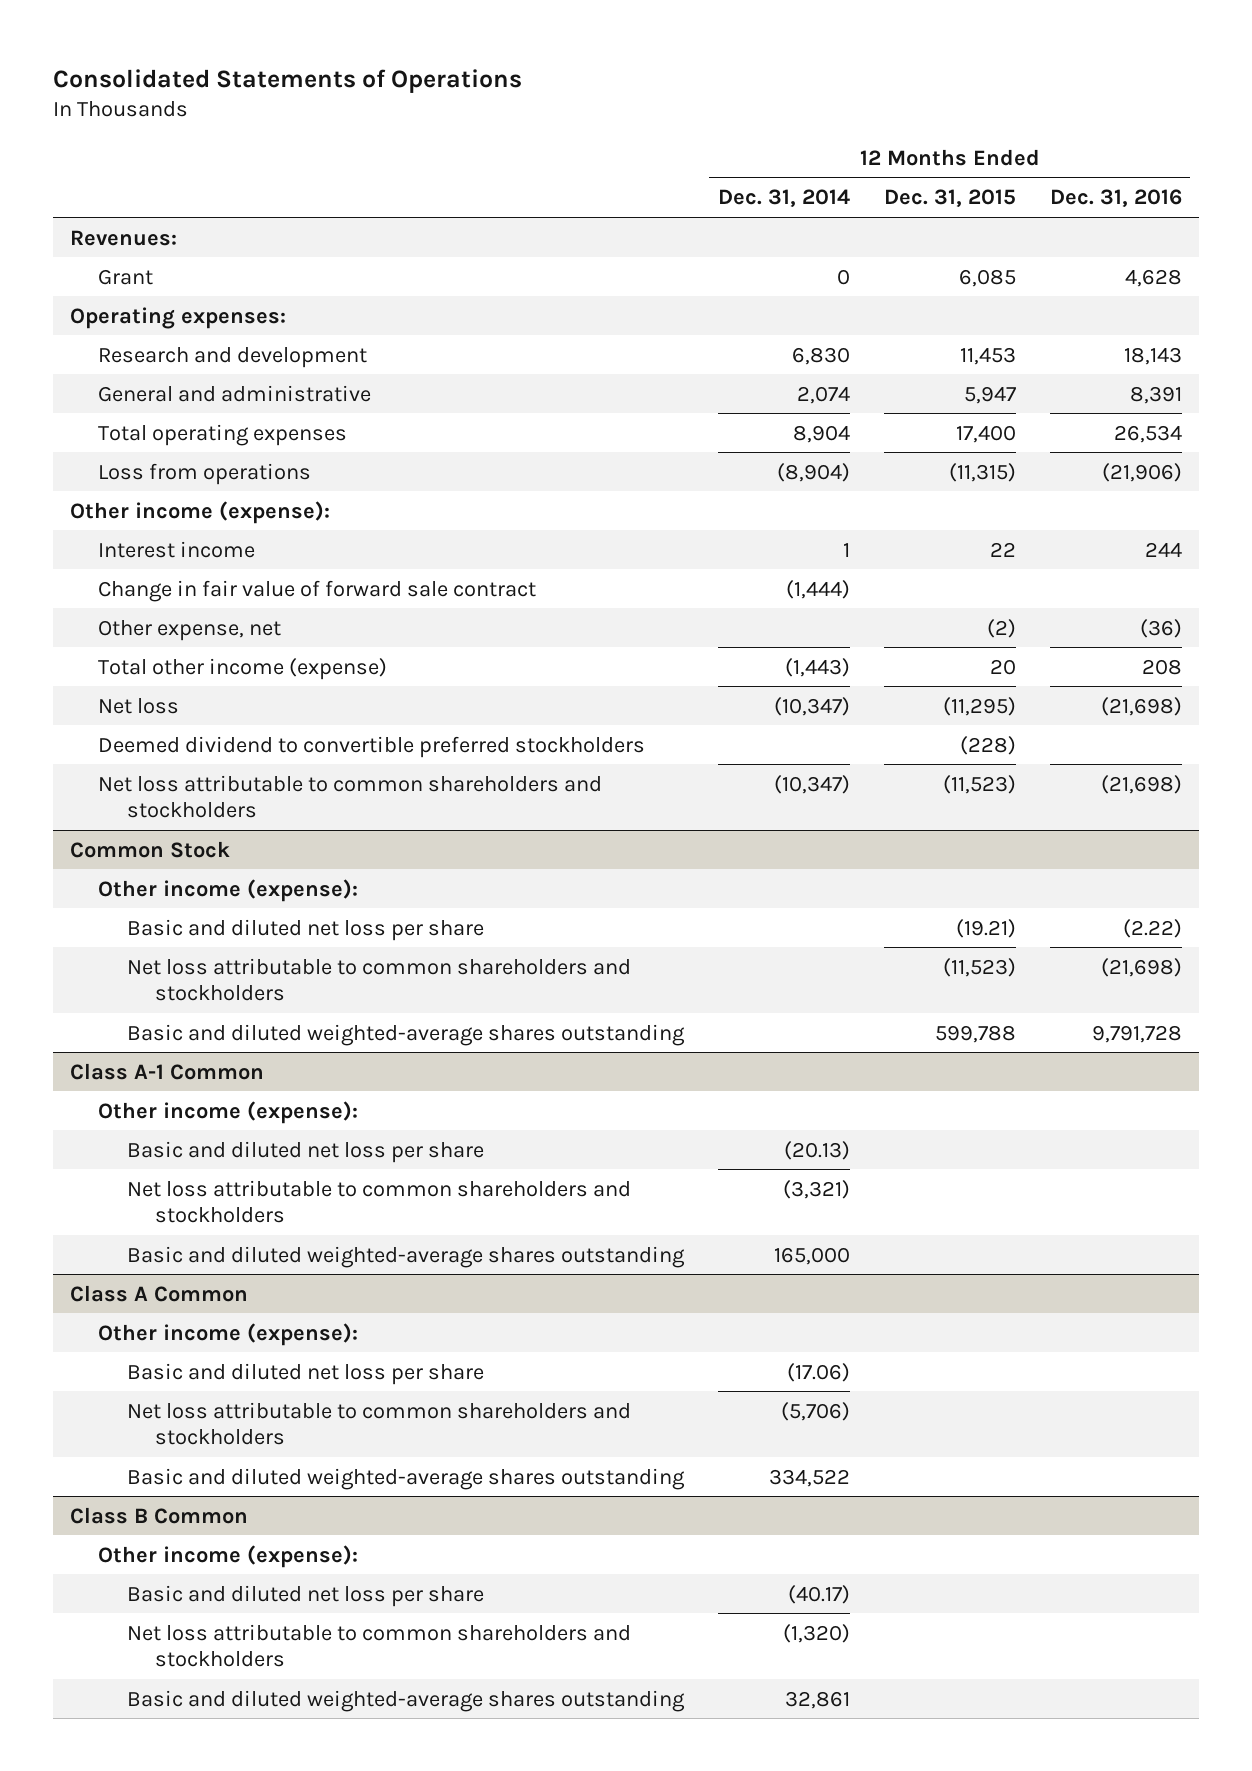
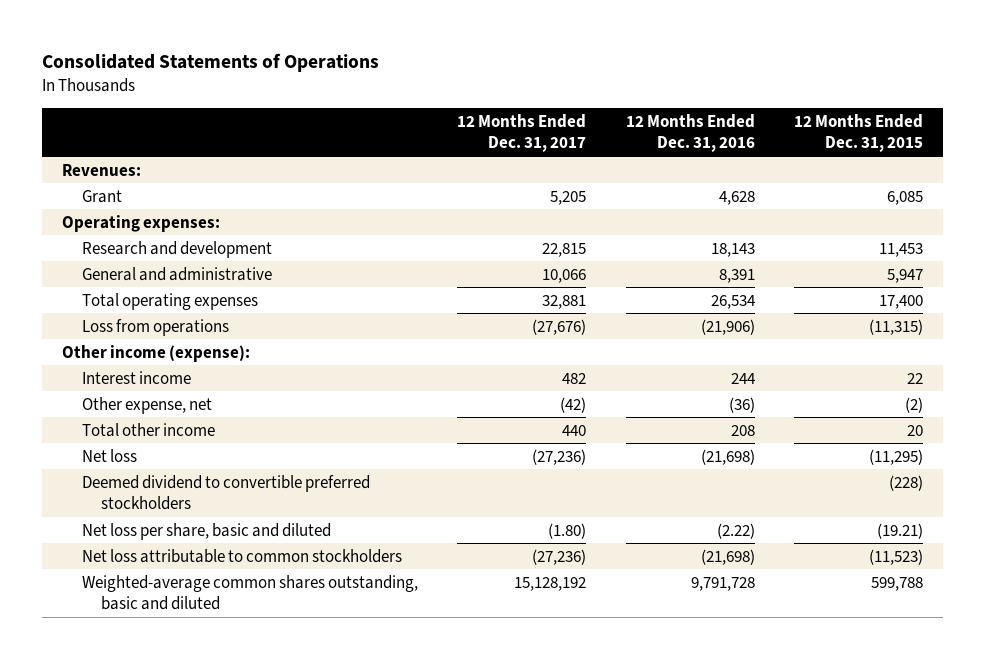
- | 12 Months Ended Dec. 31, 2014 | 12 Months Ended Dec. 31, 2015 | 12 Months Ended Dec. 31, 2016
+ | 12 Months Ended Dec. 31, 2017 | 12 Months Ended Dec. 31, 2016 | 12 Months Ended Dec. 31, 2015
- Change in fair value of forward sale contract | (1,444) | |
- Total other income (expense) | (1,443) | 20 | 208
+ Total other income | 440 | 208 | 20
- Net loss attributable to common shareholders and stockholders | (10,347) | (11,523) | (21,698)
- Common Stock
- Other income (expense):
- Basic and diluted net loss per share | | (19.21) | (2.22)
- Net loss attributable to common shareholders and stockholders | | (11,523) | (21,698)
- Basic and diluted weighted-average shares outstanding | | 599,788 | 9,791,728
- Class A-1 Common
- Other income (expense):
- Basic and diluted net loss per share | (20.13) | |
- Net loss attributable to common shareholders and stockholders | (3,321) | |
- Basic and diluted weighted-average shares outstanding | 165,000 | |
- Class A Common
- Other income (expense):
- Basic and diluted net loss per share | (17.06) | |
- Net loss attributable to common shareholders and stockholders | (5,706) | |
- Basic and diluted weighted-average shares outstanding | 334,522 | |
- Class B Common
- Other income (expense):
- Basic and diluted net loss per share | (40.17) | |
- Net loss attributable to common shareholders and stockholders | (1,320) | |
- Basic and diluted weighted-average shares outstanding | 32,861 | |
+ Net loss per share, basic and diluted | (1.80) | (2.22) | (19.21)
+ Net loss attributable to common stockholders | (27,236) | (21,698) | (11,523)
+ Weighted-average common shares outstanding, basic and diluted | 15,128,192 | 9,791,728 | 599,788

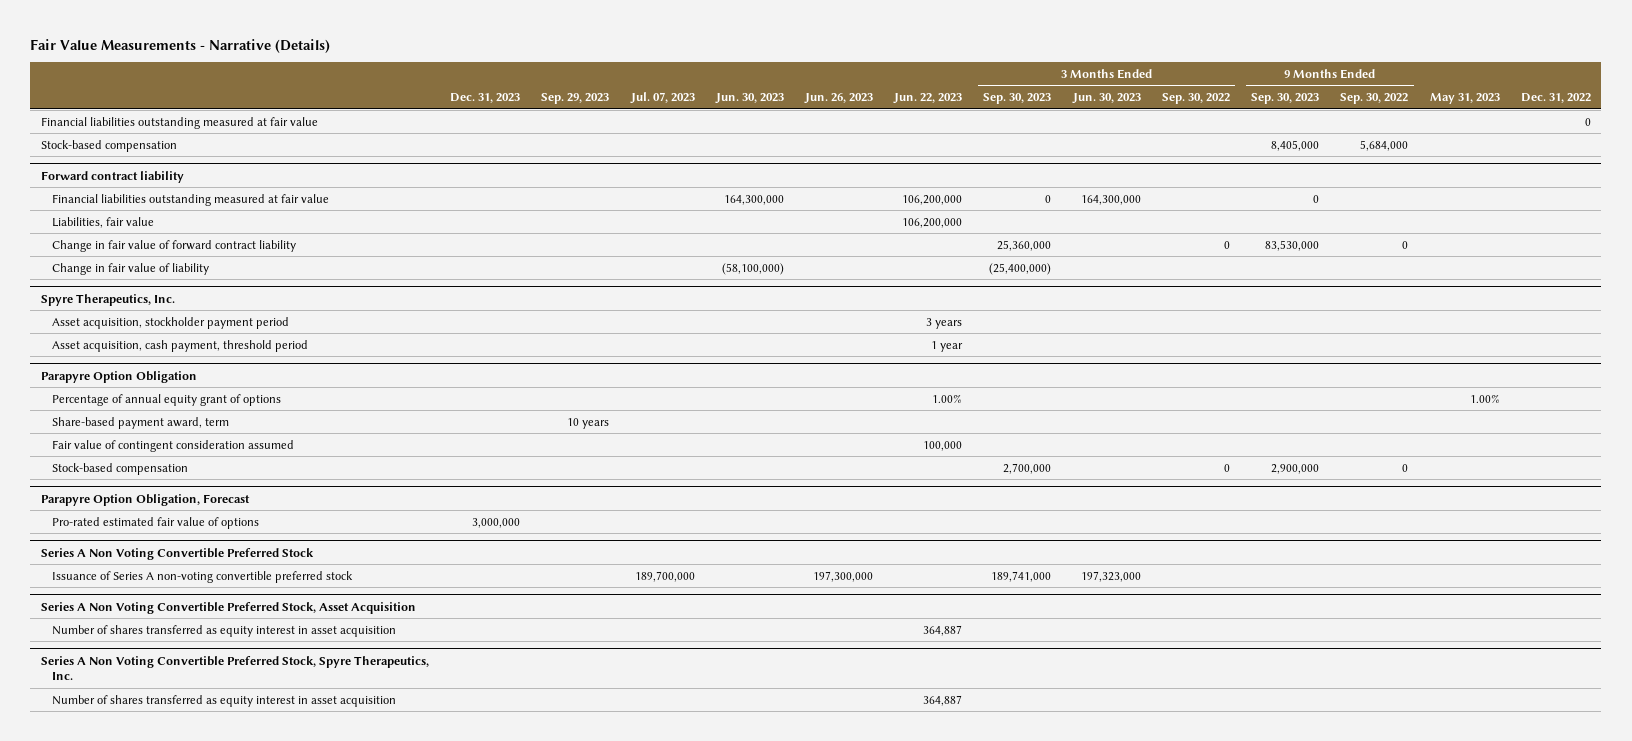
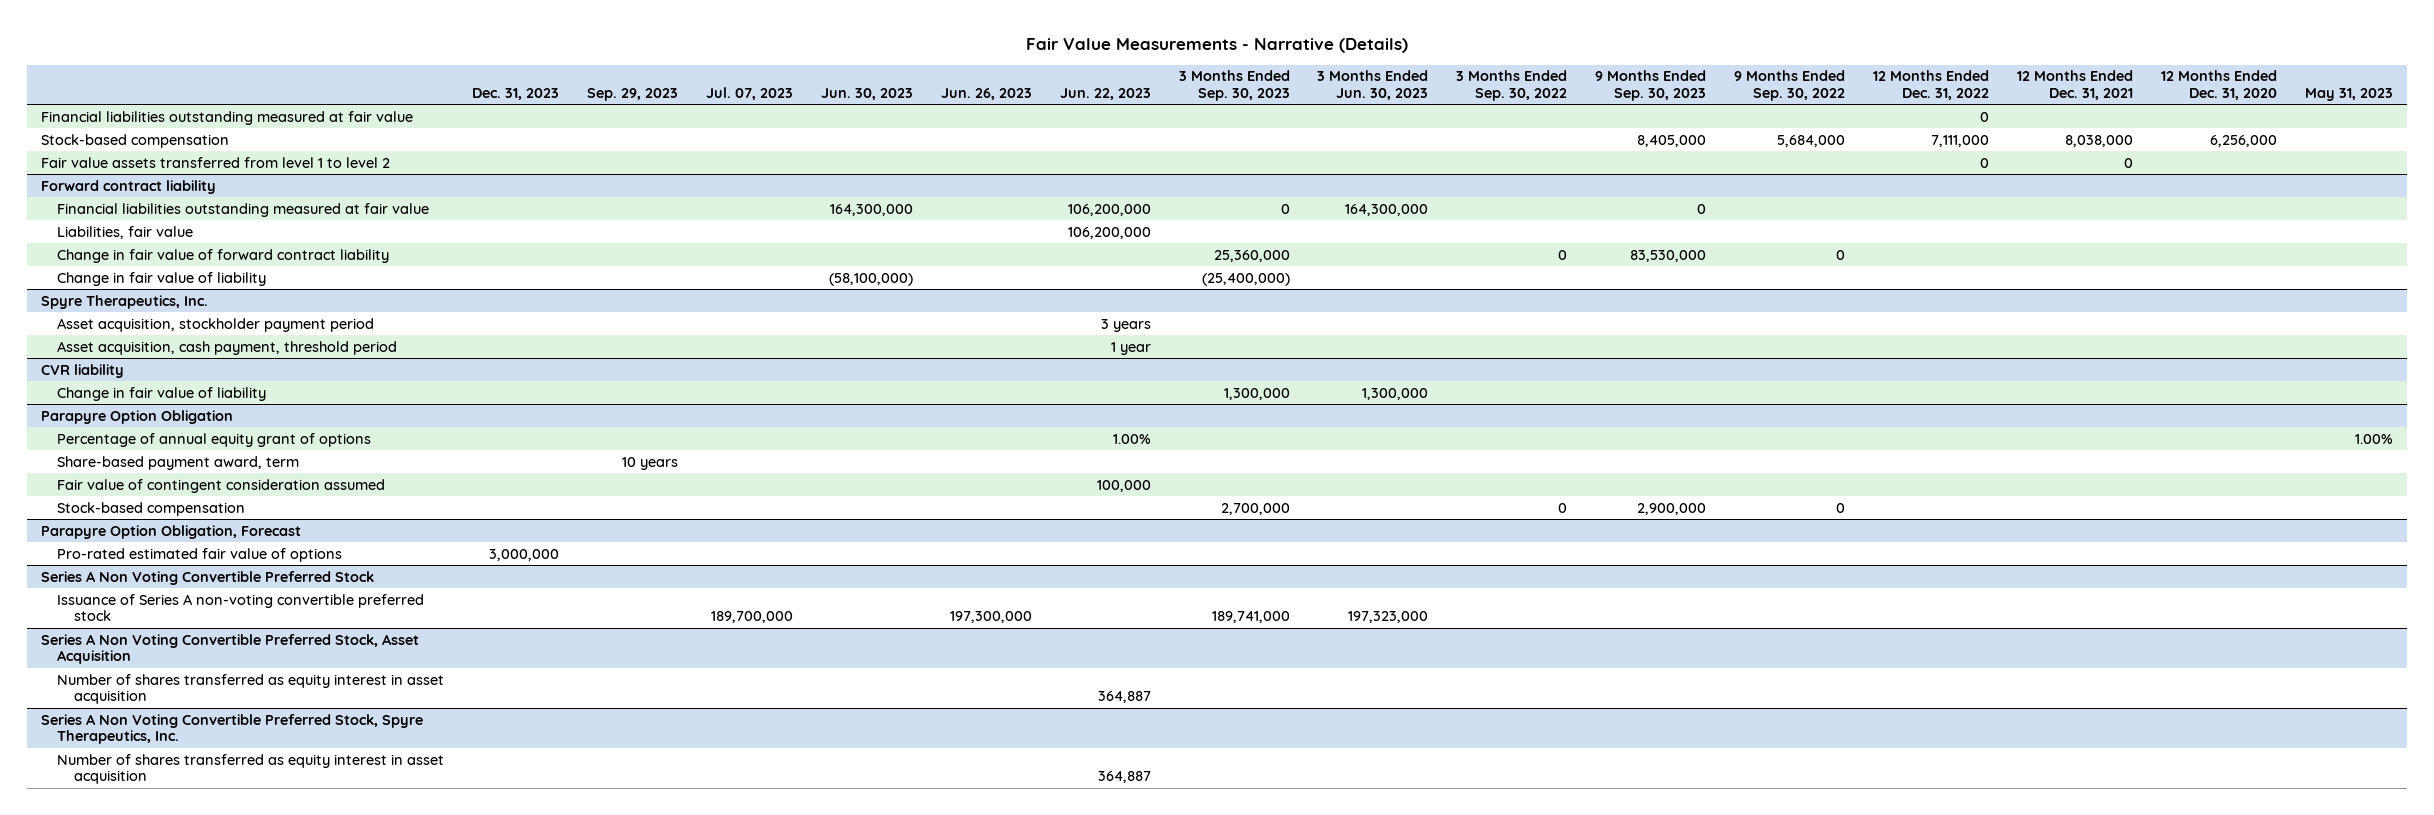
- | Dec. 31, 2023 | Sep. 29, 2023 | Jul. 07, 2023 | Jun. 30, 2023 | Jun. 26, 2023 | Jun. 22, 2023 | 3 Months Ended Sep. 30, 2023 | 3 Months Ended Jun. 30, 2023 | 3 Months Ended Sep. 30, 2022 | 9 Months Ended Sep. 30, 2023 | 9 Months Ended Sep. 30, 2022 | May 31, 2023 | Dec. 31, 2022
+ | Dec. 31, 2023 | Sep. 29, 2023 | Jul. 07, 2023 | Jun. 30, 2023 | Jun. 26, 2023 | Jun. 22, 2023 | 3 Months Ended Sep. 30, 2023 | 3 Months Ended Jun. 30, 2023 | 3 Months Ended Sep. 30, 2022 | 9 Months Ended Sep. 30, 2023 | 9 Months Ended Sep. 30, 2022 | 12 Months Ended Dec. 31, 2022 | 12 Months Ended Dec. 31, 2021 | 12 Months Ended Dec. 31, 2020 | May 31, 2023
+ Fair value assets transferred from level 1 to level 2 | | | | | | | | | | | | 0 | 0 | |
+ CVR liability
+ Change in fair value of liability | | | | | | | 1,300,000 | 1,300,000 | | | | | | |

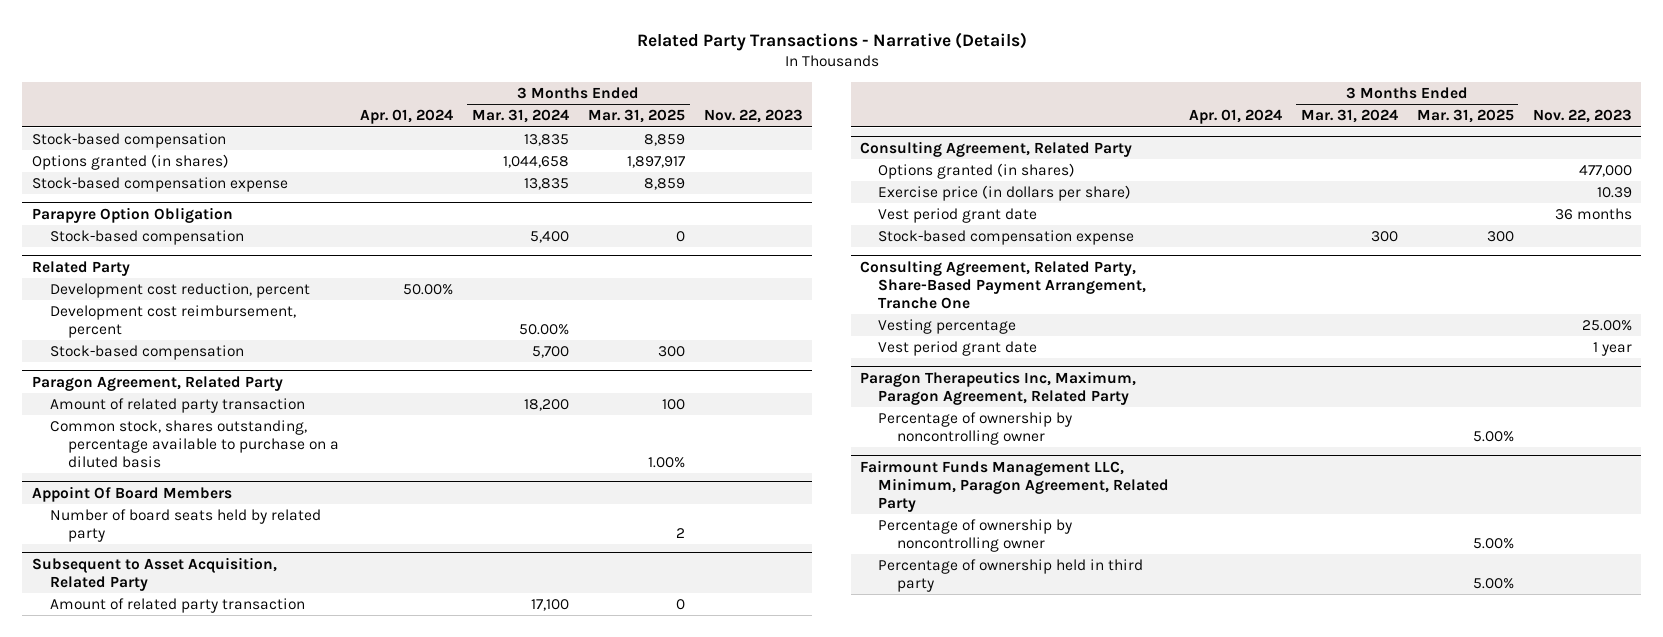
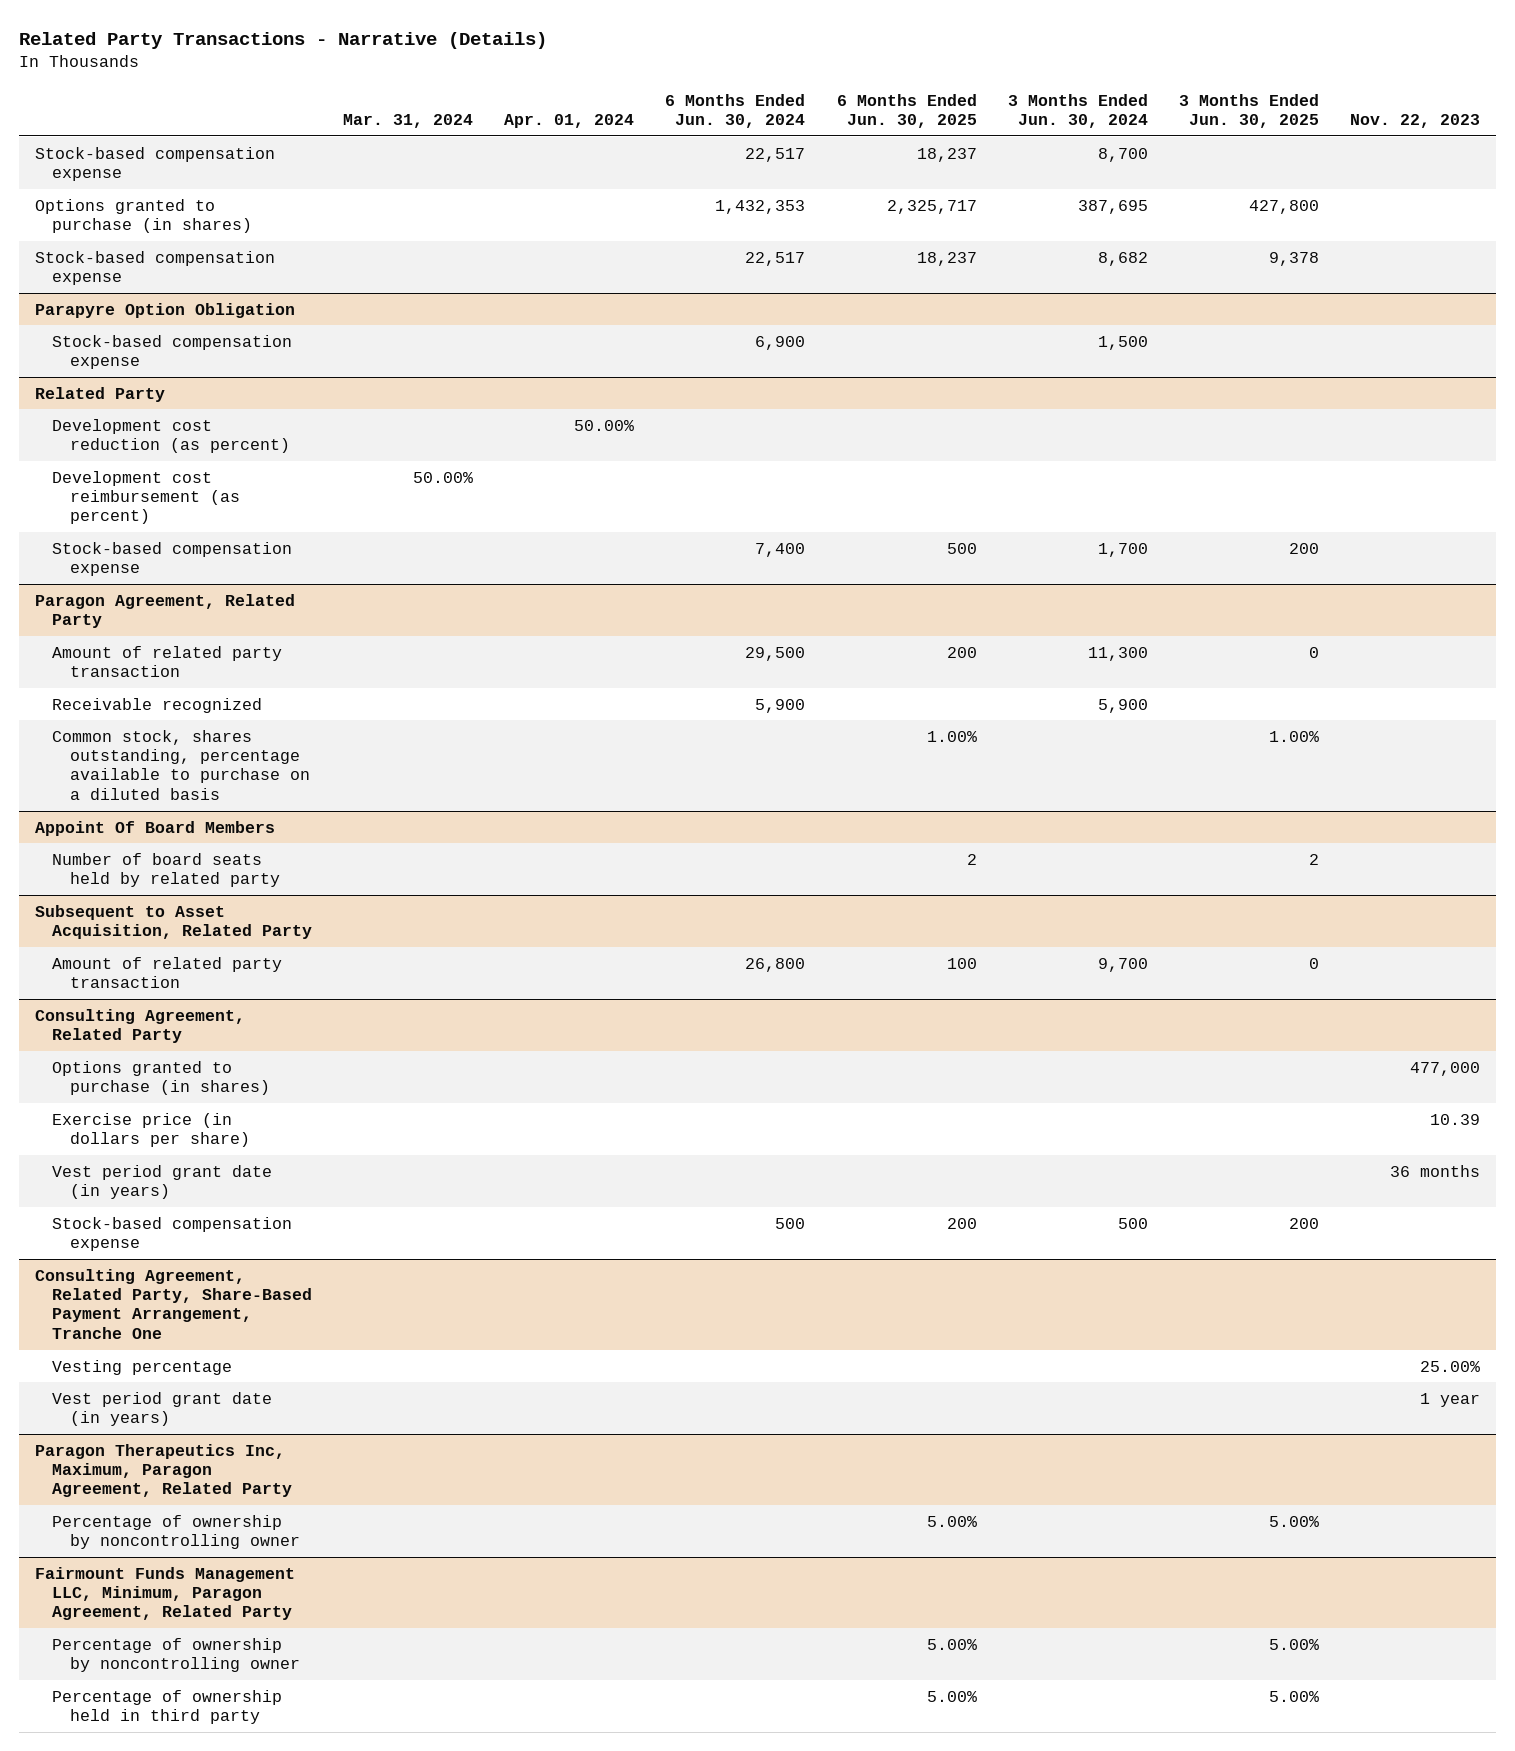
- | Apr. 01, 2024 | 3 Months Ended Mar. 31, 2024 | 3 Months Ended Mar. 31, 2025 | Nov. 22, 2023
+ | Mar. 31, 2024 | Apr. 01, 2024 | 6 Months Ended Jun. 30, 2024 | 6 Months Ended Jun. 30, 2025 | 3 Months Ended Jun. 30, 2024 | 3 Months Ended Jun. 30, 2025 | Nov. 22, 2023
- Stock-based compensation | | 13,835 | 8,859 |
- Options granted (in shares) | | 1,044,658 | 1,897,917 |
+ Options granted to purchase (in shares) | | | 1,432,353 | 2,325,717 | 387,695 | 427,800 |
+ Stock-based compensation expense | | | 22,517 | 18,237 | 8,682 | 9,378 |
@ Parapyre Option Obligation
- Stock-based compensation | | 5,400 | 0 |
+ Stock-based compensation expense | | | 6,900 | | 1,500 | |
@ Related Party
- Development cost reduction, percent | 50.00% | | |
- Development cost reimbursement, percent | | 50.00% | |
- Stock-based compensation | | 5,700 | 300 |
+ Development cost reduction (as percent) | | 50.00% | | | | |
+ Development cost reimbursement (as percent) | 50.00% | | | | | |
+ Stock-based compensation expense | | | 7,400 | 500 | 1,700 | 200 |
@ Paragon Agreement, Related Party
+ Receivable recognized | | | 5,900 | | 5,900 | |
@ Consulting Agreement, Related Party
- Options granted (in shares) | | | | 477,000
+ Options granted to purchase (in shares) | | | | | | | 477,000
- Vest period grant date | | | | 36 months
+ Vest period grant date (in years) | | | | | | | 36 months
@ Consulting Agreement, Related Party, Share-Based Payment Arrangement, Tranche One
- Vest period grant date | | | | 1 year
+ Vest period grant date (in years) | | | | | | | 1 year

